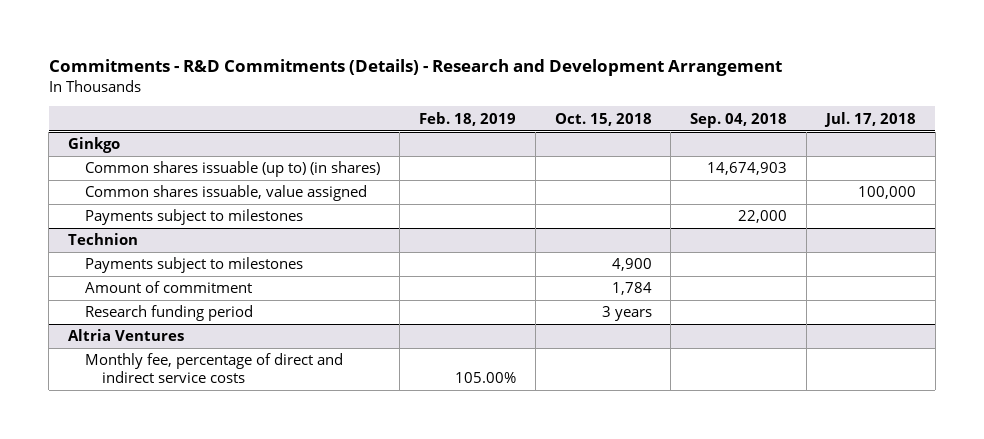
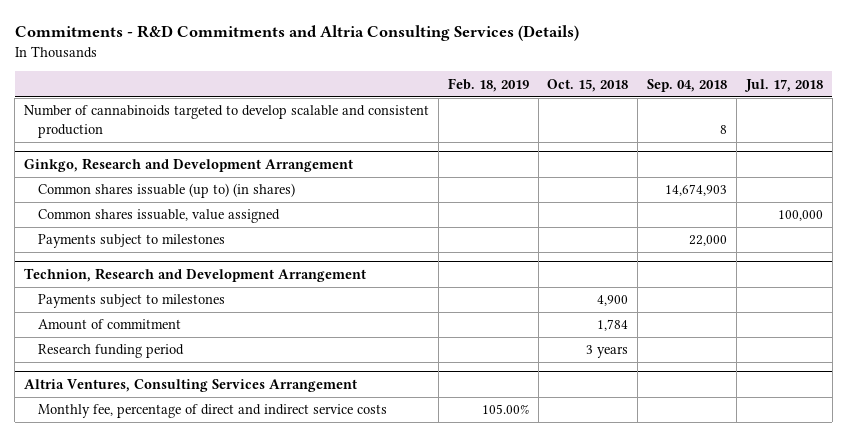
- Commitments - R&D Commitments (Details) - Research and Development Arrangement
+ Commitments - R&D Commitments and Altria Consulting Services (Details)
- Ginkgo
+ Number of cannabinoids targeted to develop scalable and consistent production | | | 8 |
+ Ginkgo, Research and Development Arrangement
- Technion
+ Technion, Research and Development Arrangement
- Altria Ventures
+ Altria Ventures, Consulting Services Arrangement

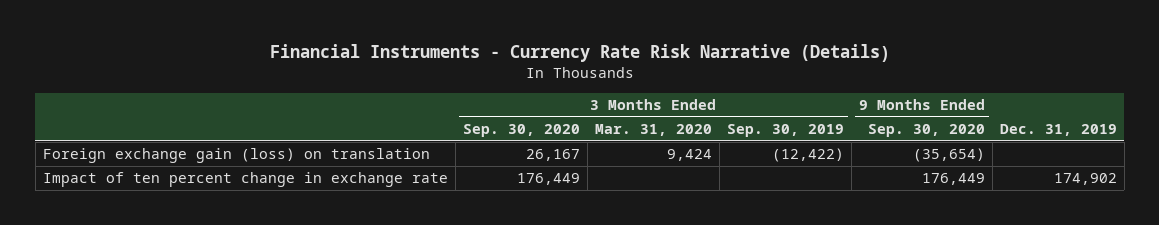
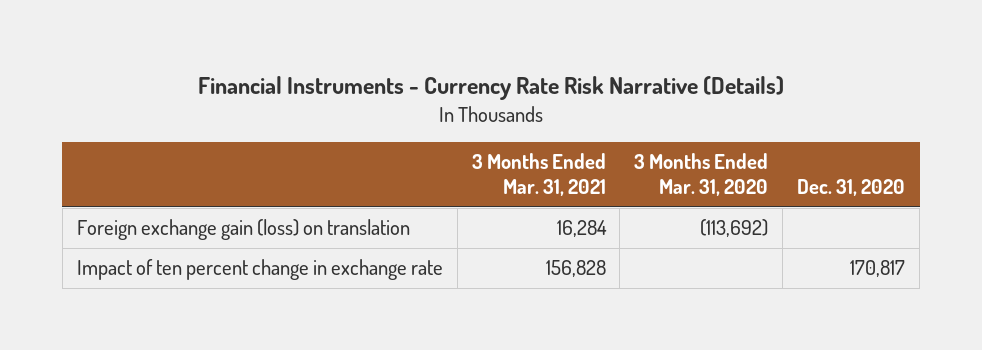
- | 3 Months Ended Sep. 30, 2020 | 3 Months Ended Mar. 31, 2020 | 3 Months Ended Sep. 30, 2019 | 9 Months Ended Sep. 30, 2020 | Dec. 31, 2019
+ | 3 Months Ended Mar. 31, 2021 | 3 Months Ended Mar. 31, 2020 | Dec. 31, 2020
- Foreign exchange gain (loss) on translation | 26,167 | 9,424 | (12,422) | (35,654) |
+ Foreign exchange gain (loss) on translation | 16,284 | (113,692) |

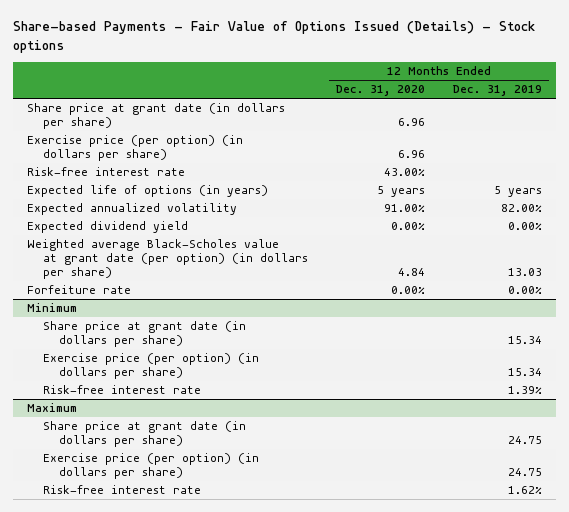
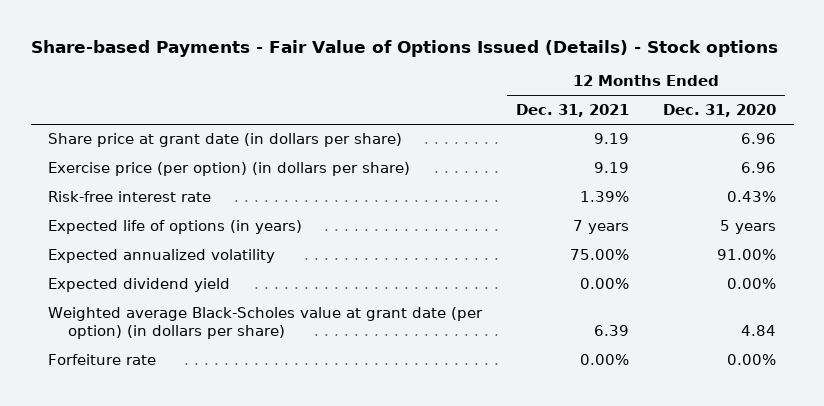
- | 12 Months Ended Dec. 31, 2020 | 12 Months Ended Dec. 31, 2019
+ | 12 Months Ended Dec. 31, 2021 | 12 Months Ended Dec. 31, 2020
- Risk-free interest rate | 43.00% |
+ Risk-free interest rate | 1.39% | 0.43%
- Minimum
- Share price at grant date (in dollars per share) | | 15.34
- Exercise price (per option) (in dollars per share) | | 15.34
- Risk-free interest rate | | 1.39%
- Maximum
- Share price at grant date (in dollars per share) | | 24.75
- Exercise price (per option) (in dollars per share) | | 24.75
- Risk-free interest rate | | 1.62%

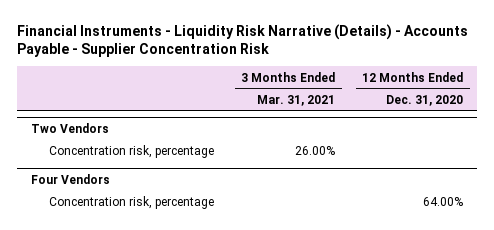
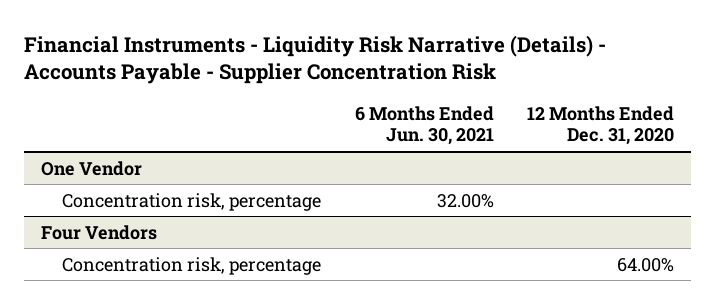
- | 3 Months Ended Mar. 31, 2021 | 12 Months Ended Dec. 31, 2020
+ | 6 Months Ended Jun. 30, 2021 | 12 Months Ended Dec. 31, 2020
- Two Vendors
+ One Vendor

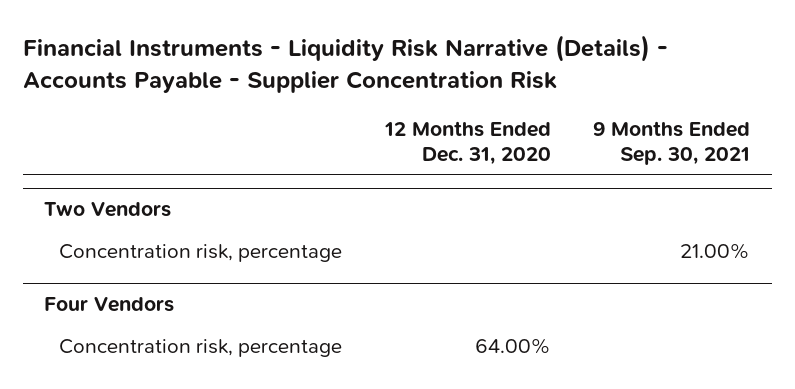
- | 6 Months Ended Jun. 30, 2021 | 12 Months Ended Dec. 31, 2020
+ | 12 Months Ended Dec. 31, 2020 | 9 Months Ended Sep. 30, 2021
- One Vendor
+ Two Vendors

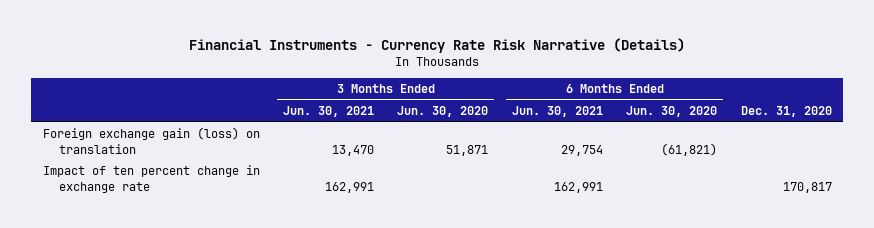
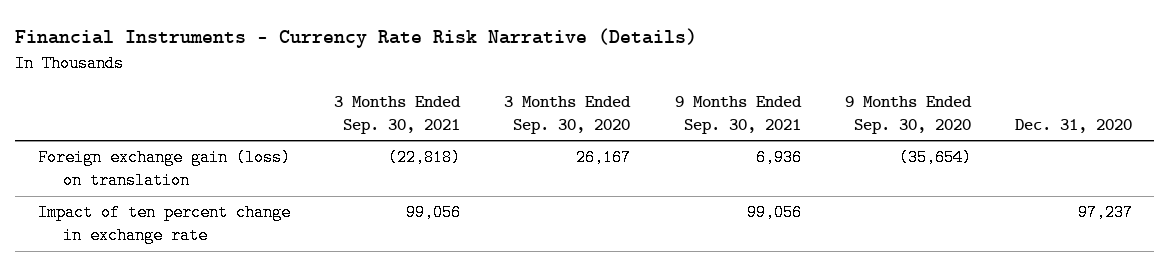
- | 3 Months Ended Jun. 30, 2021 | 3 Months Ended Jun. 30, 2020 | 6 Months Ended Jun. 30, 2021 | 6 Months Ended Jun. 30, 2020 | Dec. 31, 2020
+ | 3 Months Ended Sep. 30, 2021 | 3 Months Ended Sep. 30, 2020 | 9 Months Ended Sep. 30, 2021 | 9 Months Ended Sep. 30, 2020 | Dec. 31, 2020
- Impact of ten percent change in exchange rate | 162,991 | | 162,991 | | 170,817
+ Impact of ten percent change in exchange rate | 99,056 | | 99,056 | | 97,237

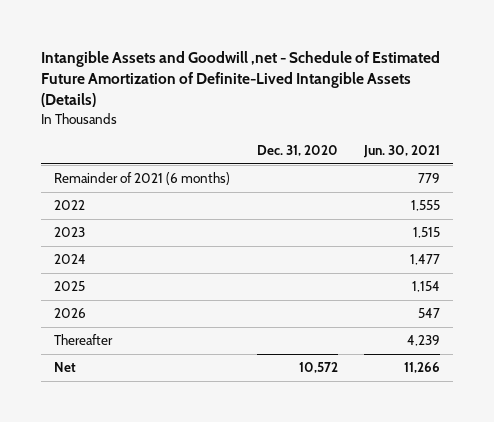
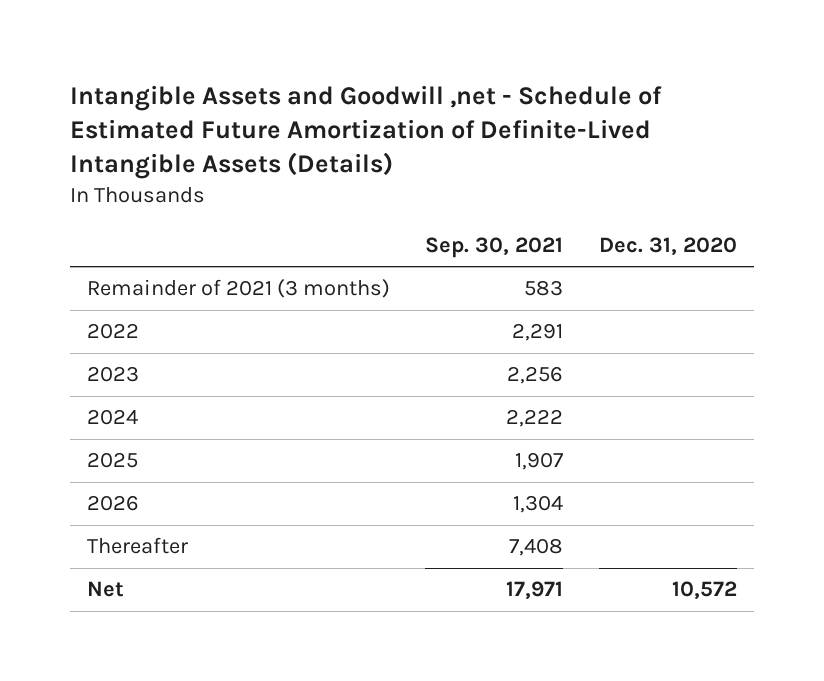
- | Dec. 31, 2020 | Jun. 30, 2021
+ | Sep. 30, 2021 | Dec. 31, 2020
- Remainder of 2021 (6 months) | | 779
+ Remainder of 2021 (3 months) | 583 |

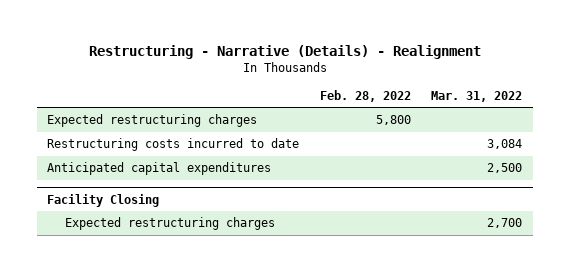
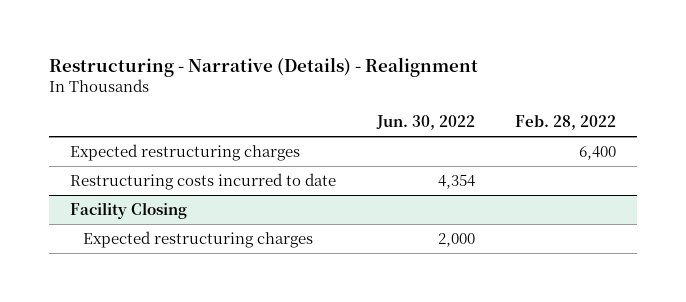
- | Feb. 28, 2022 | Mar. 31, 2022
+ | Jun. 30, 2022 | Feb. 28, 2022
- Expected restructuring charges | 5,800 |
+ Expected restructuring charges | | 6,400
- Anticipated capital expenditures | | 2,500

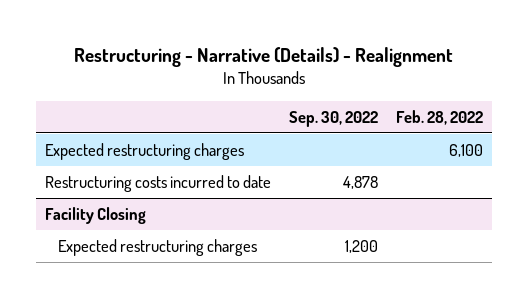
- | Jun. 30, 2022 | Feb. 28, 2022
+ | Sep. 30, 2022 | Feb. 28, 2022
- Expected restructuring charges | | 6,400
+ Expected restructuring charges | | 6,100

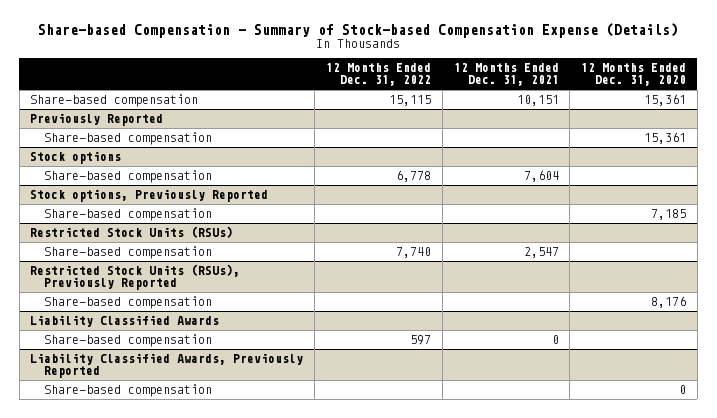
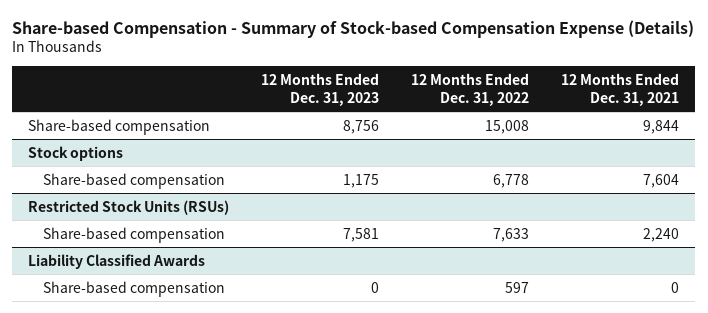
- | 12 Months Ended Dec. 31, 2022 | 12 Months Ended Dec. 31, 2021 | 12 Months Ended Dec. 31, 2020
+ | 12 Months Ended Dec. 31, 2023 | 12 Months Ended Dec. 31, 2022 | 12 Months Ended Dec. 31, 2021
- Share-based compensation | 15,115 | 10,151 | 15,361
- Previously Reported
- Share-based compensation | | | 15,361
+ Share-based compensation | 8,756 | 15,008 | 9,844
- Stock options, Previously Reported
- Share-based compensation | | | 7,185
@ Restricted Stock Units (RSUs)
- Share-based compensation | 7,740 | 2,547 |
- Restricted Stock Units (RSUs), Previously Reported
- Share-based compensation | | | 8,176
@ Restricted Stock Units (RSUs)
+ Share-based compensation | 7,581 | 7,633 | 2,240
- Liability Classified Awards, Previously Reported
- Share-based compensation | | | 0

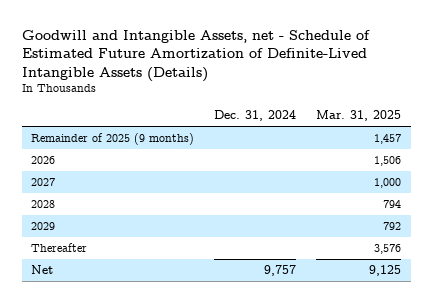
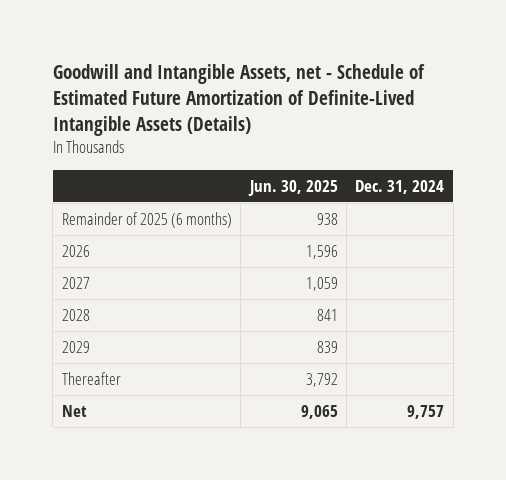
- | Dec. 31, 2024 | Mar. 31, 2025
+ | Jun. 30, 2025 | Dec. 31, 2024
- Remainder of 2025 (9 months) | | 1,457
+ Remainder of 2025 (6 months) | 938 |

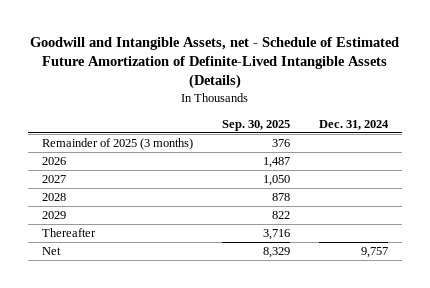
- | Jun. 30, 2025 | Dec. 31, 2024
+ | Sep. 30, 2025 | Dec. 31, 2024
- Remainder of 2025 (6 months) | 938 |
+ Remainder of 2025 (3 months) | 376 |

